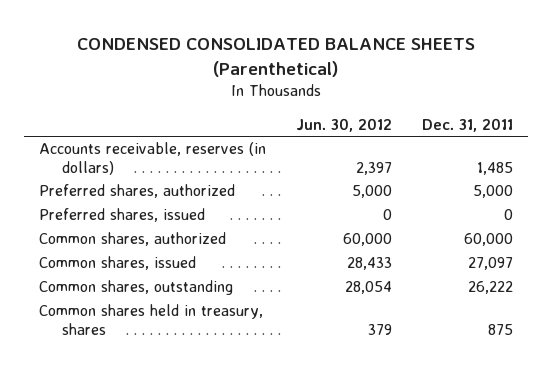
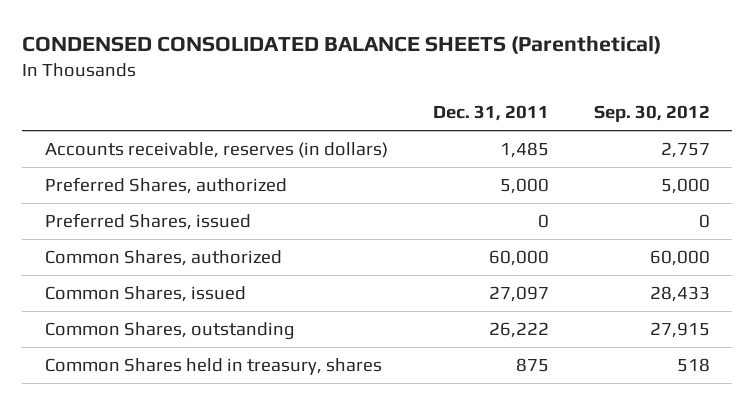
- | Jun. 30, 2012 | Dec. 31, 2011
+ | Dec. 31, 2011 | Sep. 30, 2012
- Preferred shares, authorized | 5,000 | 5,000
- Preferred shares, issued | 0 | 0
- Common shares, authorized | 60,000 | 60,000
- Common shares, issued | 28,433 | 27,097
- Common shares, outstanding | 28,054 | 26,222
- Common shares held in treasury, shares | 379 | 875
+ Preferred Shares, authorized | 5,000 | 5,000
+ Preferred Shares, issued | 0 | 0
+ Common Shares, authorized | 60,000 | 60,000
+ Common Shares, issued | 27,097 | 28,433
+ Common Shares, outstanding | 26,222 | 27,915
+ Common Shares held in treasury, shares | 875 | 518

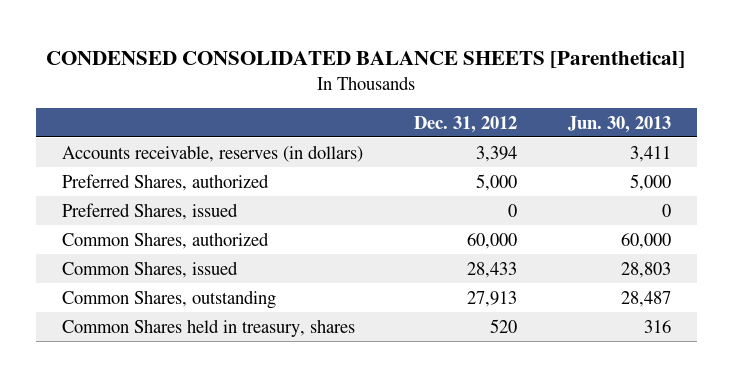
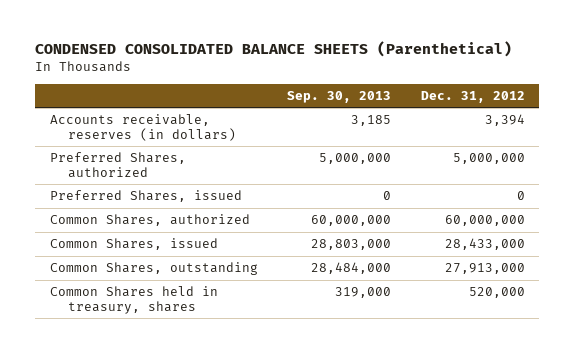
- CONDENSED CONSOLIDATED BALANCE SHEETS [Parenthetical]
+ CONDENSED CONSOLIDATED BALANCE SHEETS (Parenthetical)
- | Dec. 31, 2012 | Jun. 30, 2013
+ | Sep. 30, 2013 | Dec. 31, 2012
- Preferred Shares, authorized | 5,000 | 5,000
+ Preferred Shares, authorized | 5,000,000 | 5,000,000
- Common Shares, authorized | 60,000 | 60,000
- Common Shares, issued | 28,433 | 28,803
- Common Shares, outstanding | 27,913 | 28,487
- Common Shares held in treasury, shares | 520 | 316
+ Common Shares, authorized | 60,000,000 | 60,000,000
+ Common Shares, issued | 28,803,000 | 28,433,000
+ Common Shares, outstanding | 28,484,000 | 27,913,000
+ Common Shares held in treasury, shares | 319,000 | 520,000

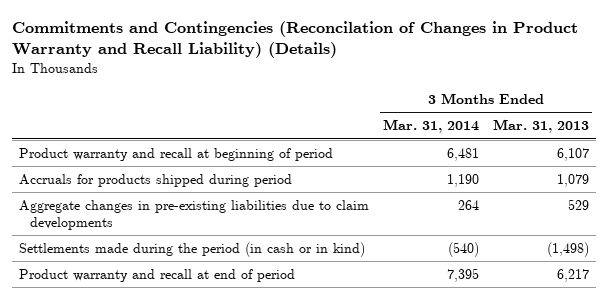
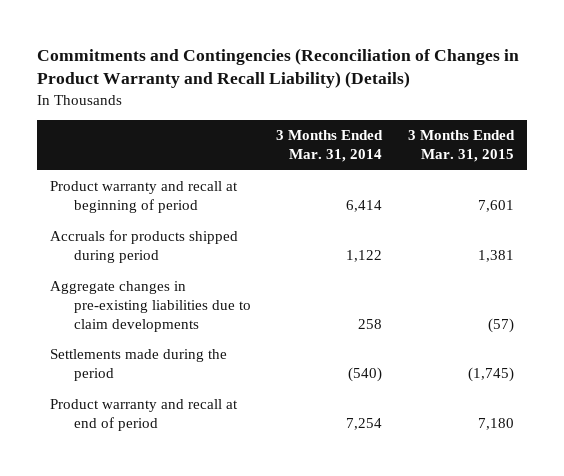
- Commitments and Contingencies (Reconcilation of Changes in Product Warranty and Recall Liability) (Details)
+ Commitments and Contingencies (Reconciliation of Changes in Product Warranty and Recall Liability) (Details)
- | 3 Months Ended Mar. 31, 2014 | 3 Months Ended Mar. 31, 2013
+ | 3 Months Ended Mar. 31, 2014 | 3 Months Ended Mar. 31, 2015
- Product warranty and recall at beginning of period | 6,481 | 6,107
- Accruals for products shipped during period | 1,190 | 1,079
- Aggregate changes in pre-existing liabilities due to claim developments | 264 | 529
- Settlements made during the period (in cash or in kind) | (540) | (1,498)
- Product warranty and recall at end of period | 7,395 | 6,217
+ Product warranty and recall at beginning of period | 6,414 | 7,601
+ Accruals for products shipped during period | 1,122 | 1,381
+ Aggregate changes in pre-existing liabilities due to claim developments | 258 | (57)
+ Settlements made during the period | (540) | (1,745)
+ Product warranty and recall at end of period | 7,254 | 7,180

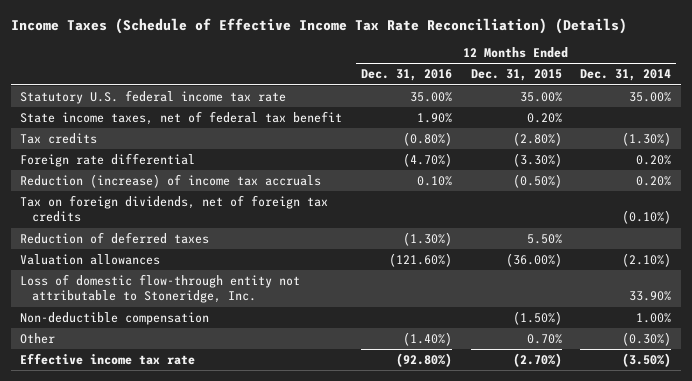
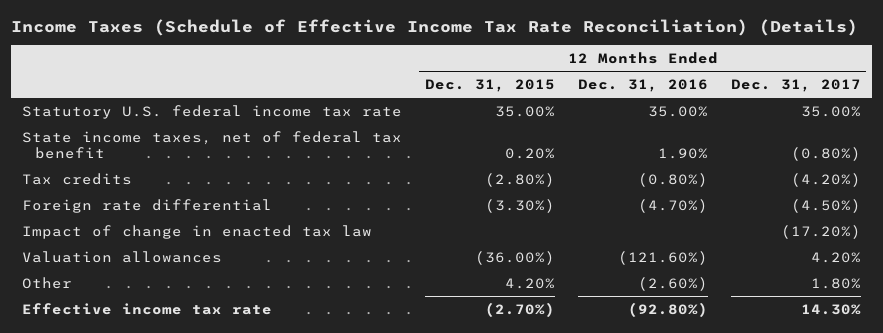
- | 12 Months Ended Dec. 31, 2016 | 12 Months Ended Dec. 31, 2015 | 12 Months Ended Dec. 31, 2014
+ | 12 Months Ended Dec. 31, 2015 | 12 Months Ended Dec. 31, 2016 | 12 Months Ended Dec. 31, 2017
- Reduction (increase) of income tax accruals | 0.10% | (0.50%) | 0.20%
- Tax on foreign dividends, net of foreign tax credits | | | (0.10%)
- Reduction of deferred taxes | (1.30%) | 5.50% |
+ Impact of change in enacted tax law | | | (17.20%)
- Loss of domestic flow-through entity not attributable to Stoneridge, Inc. | | | 33.90%
- Non-deductible compensation | | (1.50%) | 1.00%
- Other | (1.40%) | 0.70% | (0.30%)
+ Other | 4.20% | (2.60%) | 1.80%

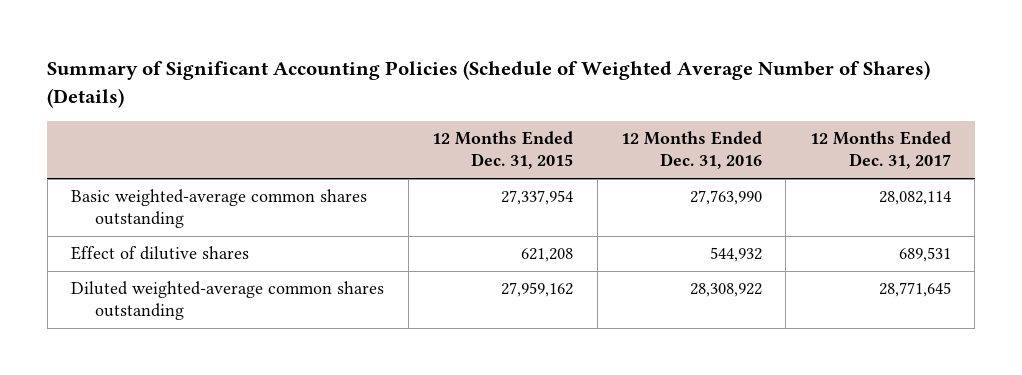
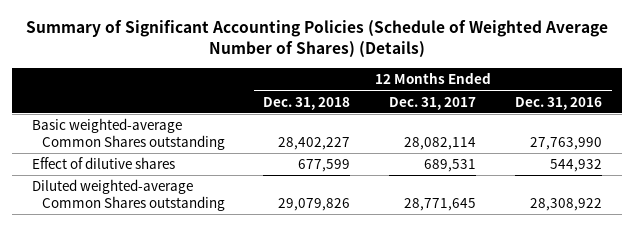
- | 12 Months Ended Dec. 31, 2015 | 12 Months Ended Dec. 31, 2016 | 12 Months Ended Dec. 31, 2017
+ | 12 Months Ended Dec. 31, 2018 | 12 Months Ended Dec. 31, 2017 | 12 Months Ended Dec. 31, 2016
- Basic weighted-average common shares outstanding | 27,337,954 | 27,763,990 | 28,082,114
+ Basic weighted-average Common Shares outstanding | 28,402,227 | 28,082,114 | 27,763,990
- Diluted weighted-average common shares outstanding | 27,959,162 | 28,308,922 | 28,771,645
+ Diluted weighted-average Common Shares outstanding | 29,079,826 | 28,771,645 | 28,308,922

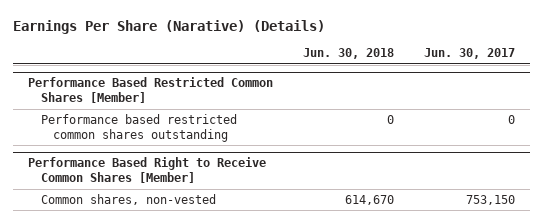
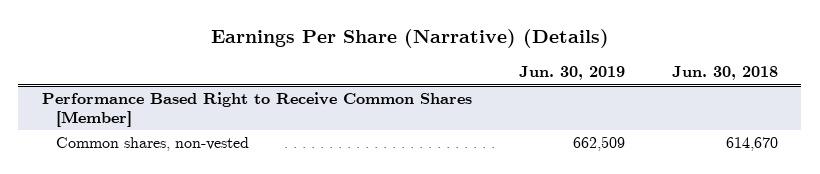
- Earnings Per Share (Narative) (Details)
+ Earnings Per Share (Narrative) (Details)
- | Jun. 30, 2018 | Jun. 30, 2017
+ | Jun. 30, 2019 | Jun. 30, 2018
- Performance Based Restricted Common Shares [Member]
- Performance based restricted common shares outstanding | 0 | 0

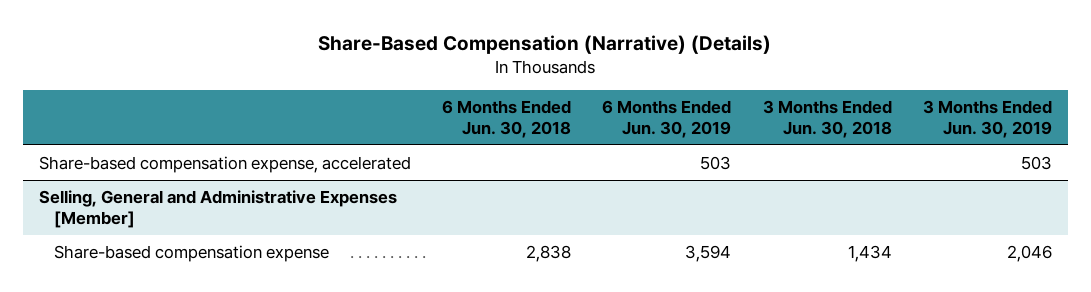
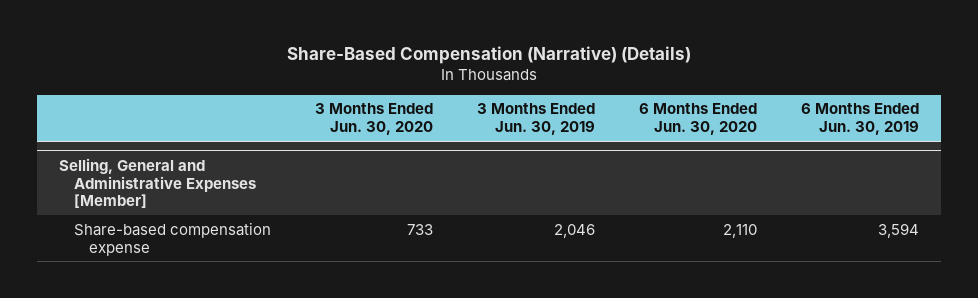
- | 6 Months Ended Jun. 30, 2018 | 6 Months Ended Jun. 30, 2019 | 3 Months Ended Jun. 30, 2018 | 3 Months Ended Jun. 30, 2019
+ | 3 Months Ended Jun. 30, 2020 | 3 Months Ended Jun. 30, 2019 | 6 Months Ended Jun. 30, 2020 | 6 Months Ended Jun. 30, 2019
- Share-based compensation expense, accelerated | | 503 | | 503

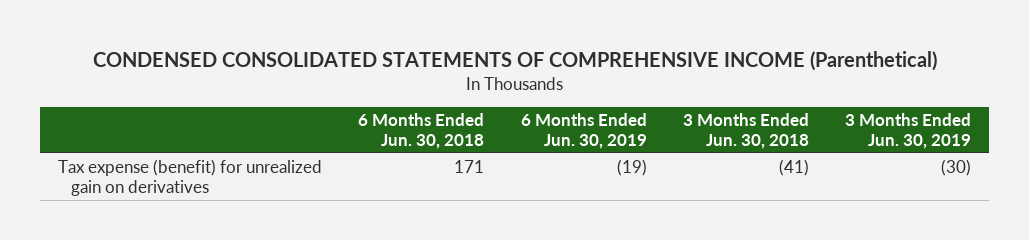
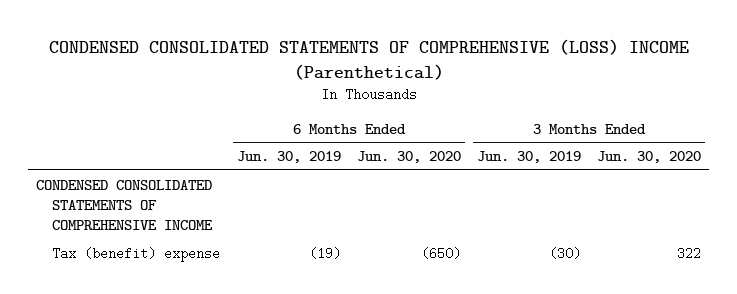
- CONDENSED CONSOLIDATED STATEMENTS OF COMPREHENSIVE INCOME (Parenthetical)
+ CONDENSED CONSOLIDATED STATEMENTS OF COMPREHENSIVE (LOSS) INCOME (Parenthetical)
- | 6 Months Ended Jun. 30, 2018 | 6 Months Ended Jun. 30, 2019 | 3 Months Ended Jun. 30, 2018 | 3 Months Ended Jun. 30, 2019
+ | 6 Months Ended Jun. 30, 2019 | 6 Months Ended Jun. 30, 2020 | 3 Months Ended Jun. 30, 2019 | 3 Months Ended Jun. 30, 2020
- Tax expense (benefit) for unrealized gain on derivatives | 171 | (19) | (41) | (30)
+ CONDENSED CONSOLIDATED STATEMENTS OF COMPREHENSIVE INCOME
+ Tax (benefit) expense | (19) | (650) | (30) | 322

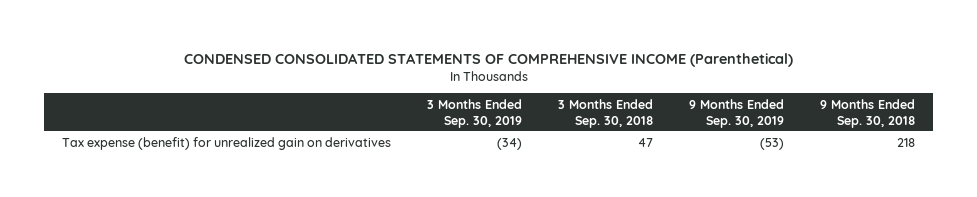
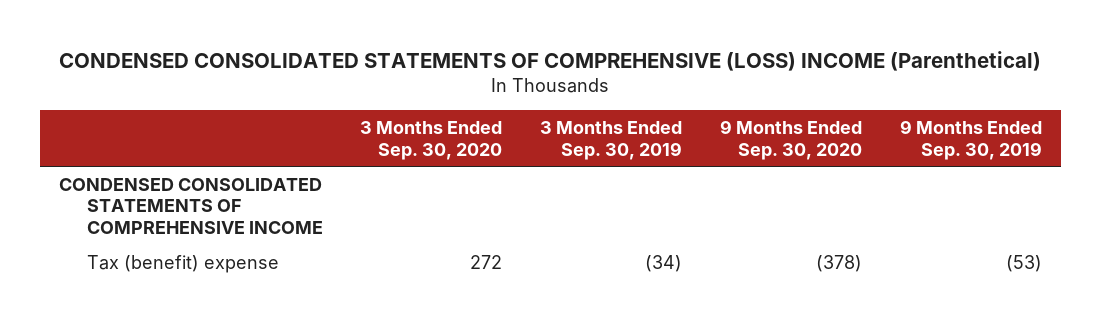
- CONDENSED CONSOLIDATED STATEMENTS OF COMPREHENSIVE INCOME (Parenthetical)
+ CONDENSED CONSOLIDATED STATEMENTS OF COMPREHENSIVE (LOSS) INCOME (Parenthetical)
- | 3 Months Ended Sep. 30, 2019 | 3 Months Ended Sep. 30, 2018 | 9 Months Ended Sep. 30, 2019 | 9 Months Ended Sep. 30, 2018
+ | 3 Months Ended Sep. 30, 2020 | 3 Months Ended Sep. 30, 2019 | 9 Months Ended Sep. 30, 2020 | 9 Months Ended Sep. 30, 2019
- Tax expense (benefit) for unrealized gain on derivatives | (34) | 47 | (53) | 218
+ CONDENSED CONSOLIDATED STATEMENTS OF COMPREHENSIVE INCOME
+ Tax (benefit) expense | 272 | (34) | (378) | (53)

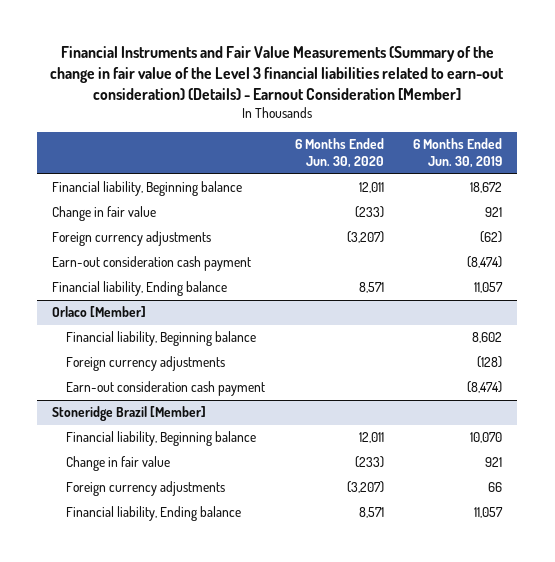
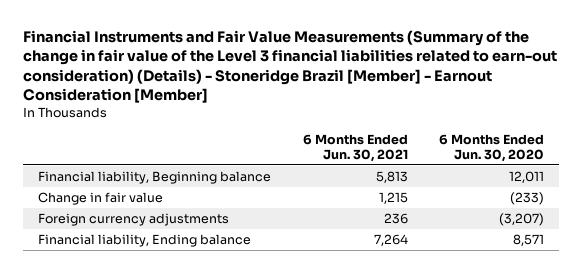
- Financial Instruments and Fair Value Measurements (Summary of the change in fair value of the Level 3 financial liabilities related to earn-out consideration) (Details) - Earnout Consideration [Member]
+ Financial Instruments and Fair Value Measurements (Summary of the change in fair value of the Level 3 financial liabilities related to earn-out consideration) (Details) - Stoneridge Brazil [Member] - Earnout Consideration [Member]
- | 6 Months Ended Jun. 30, 2020 | 6 Months Ended Jun. 30, 2019
+ | 6 Months Ended Jun. 30, 2021 | 6 Months Ended Jun. 30, 2020
- Earn-out consideration cash payment | | (8,474)
- Orlaco [Member]
- Financial liability, Beginning balance | | 8,602
- Foreign currency adjustments | | (128)
- Earn-out consideration cash payment | | (8,474)
- Stoneridge Brazil [Member]
- Financial liability, Beginning balance | 12,011 | 10,070
- Change in fair value | (233) | 921
- Foreign currency adjustments | (3,207) | 66
- Financial liability, Ending balance | 8,571 | 11,057

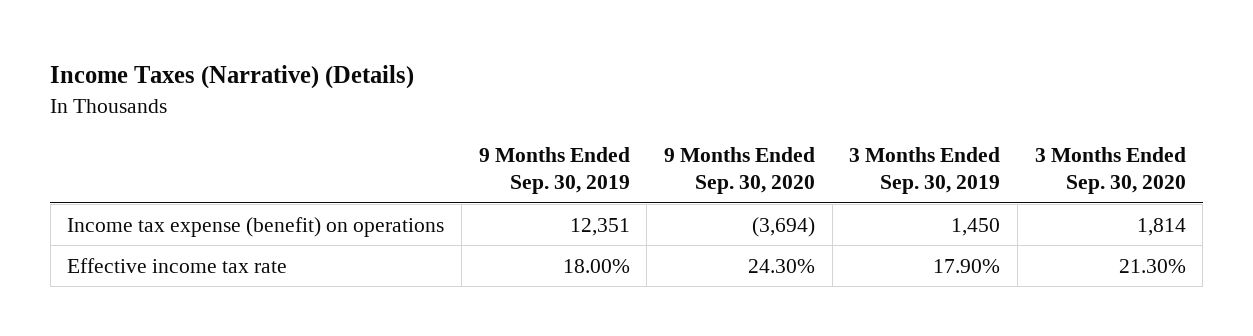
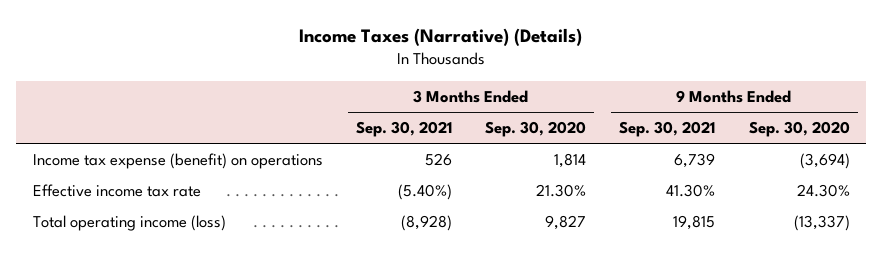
- | 9 Months Ended Sep. 30, 2019 | 9 Months Ended Sep. 30, 2020 | 3 Months Ended Sep. 30, 2019 | 3 Months Ended Sep. 30, 2020
+ | 3 Months Ended Sep. 30, 2021 | 3 Months Ended Sep. 30, 2020 | 9 Months Ended Sep. 30, 2021 | 9 Months Ended Sep. 30, 2020
+ Total operating income (loss) | (8,928) | 9,827 | 19,815 | (13,337)

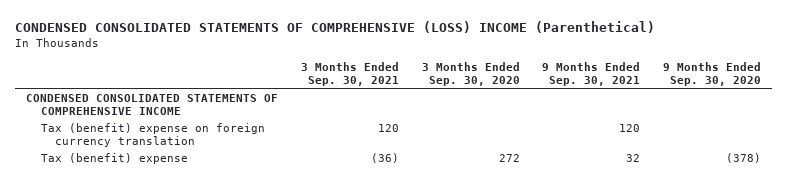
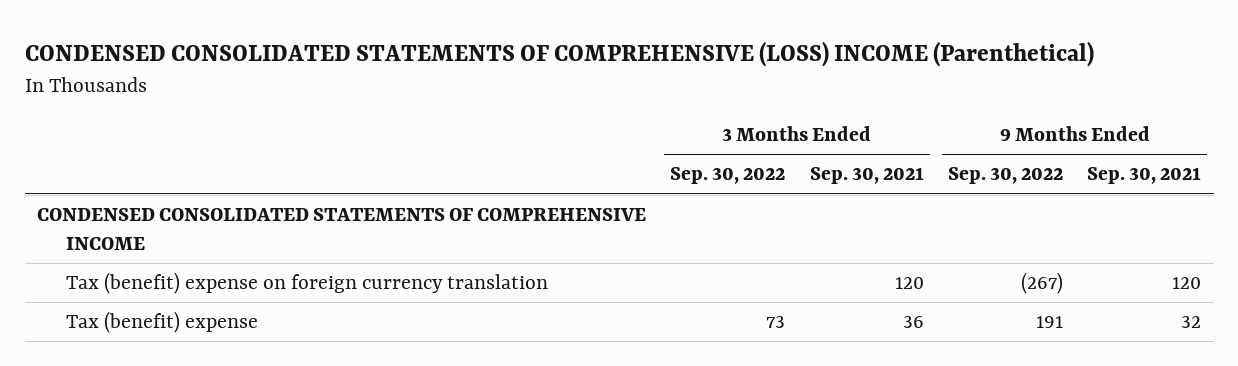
- | 3 Months Ended Sep. 30, 2021 | 3 Months Ended Sep. 30, 2020 | 9 Months Ended Sep. 30, 2021 | 9 Months Ended Sep. 30, 2020
+ | 3 Months Ended Sep. 30, 2022 | 3 Months Ended Sep. 30, 2021 | 9 Months Ended Sep. 30, 2022 | 9 Months Ended Sep. 30, 2021
- Tax (benefit) expense | (36) | 272 | 32 | (378)
+ Tax (benefit) expense | 73 | 36 | 191 | 32

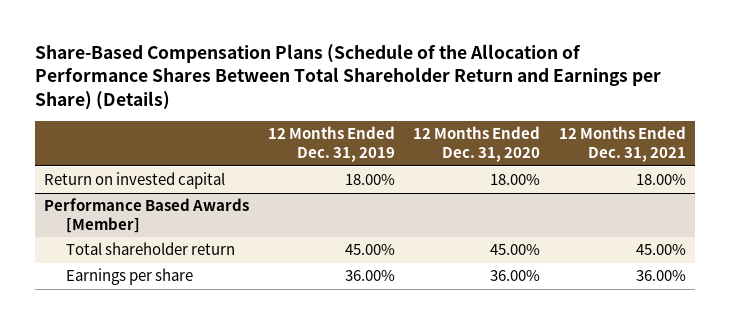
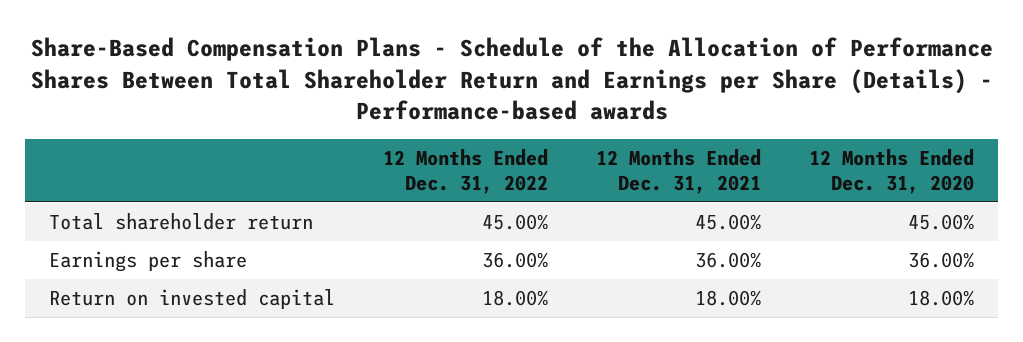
- Share-Based Compensation Plans (Schedule of the Allocation of Performance Shares Between Total Shareholder Return and Earnings per Share) (Details)
+ Share-Based Compensation Plans - Schedule of the Allocation of Performance Shares Between Total Shareholder Return and Earnings per Share (Details) - Performance-based awards
- | 12 Months Ended Dec. 31, 2019 | 12 Months Ended Dec. 31, 2020 | 12 Months Ended Dec. 31, 2021
+ | 12 Months Ended Dec. 31, 2022 | 12 Months Ended Dec. 31, 2021 | 12 Months Ended Dec. 31, 2020
- Performance Based Awards [Member]
moved down: Return on invested capital | 18.00% | 18.00% | 18.00%

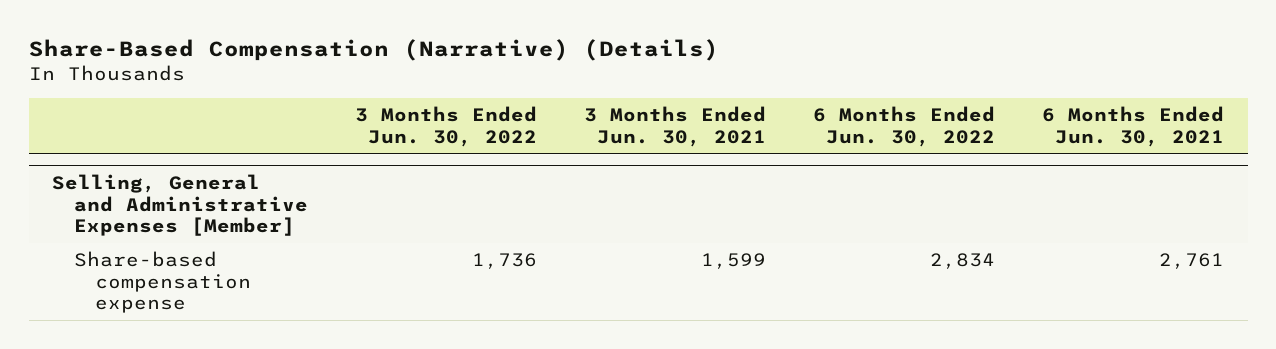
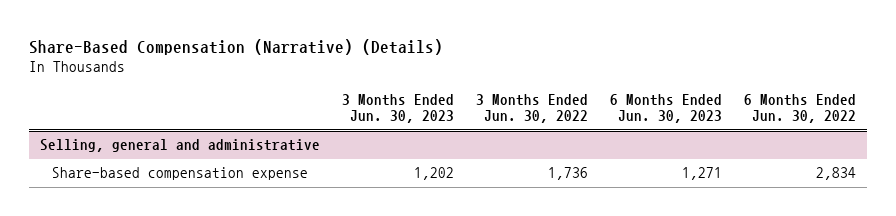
- | 3 Months Ended Jun. 30, 2022 | 3 Months Ended Jun. 30, 2021 | 6 Months Ended Jun. 30, 2022 | 6 Months Ended Jun. 30, 2021
+ | 3 Months Ended Jun. 30, 2023 | 3 Months Ended Jun. 30, 2022 | 6 Months Ended Jun. 30, 2023 | 6 Months Ended Jun. 30, 2022
- Selling, General and Administrative Expenses [Member]
+ Selling, general and administrative

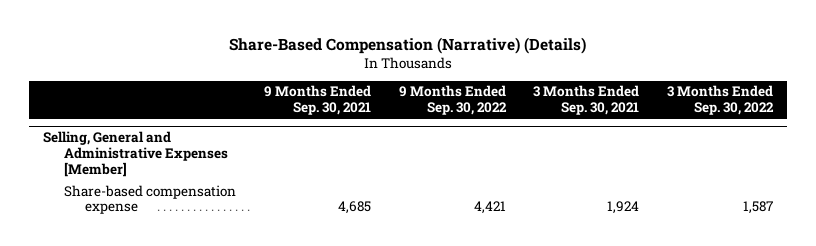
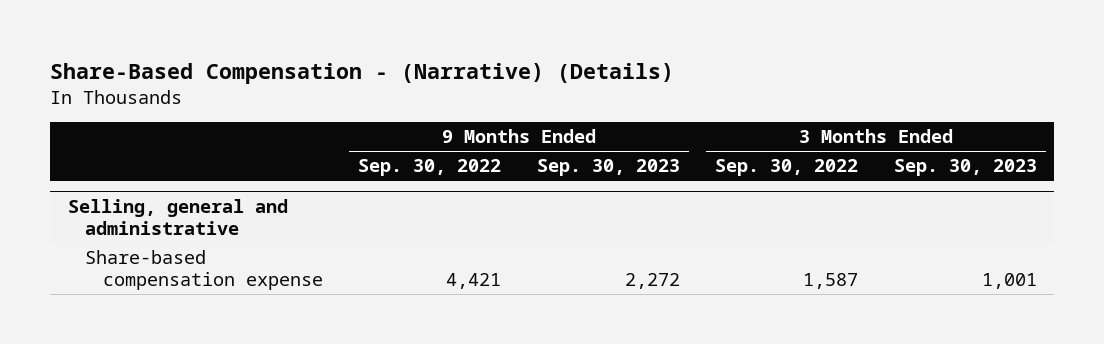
- Share-Based Compensation (Narrative) (Details)
+ Share-Based Compensation - (Narrative) (Details)
- | 9 Months Ended Sep. 30, 2021 | 9 Months Ended Sep. 30, 2022 | 3 Months Ended Sep. 30, 2021 | 3 Months Ended Sep. 30, 2022
+ | 9 Months Ended Sep. 30, 2022 | 9 Months Ended Sep. 30, 2023 | 3 Months Ended Sep. 30, 2022 | 3 Months Ended Sep. 30, 2023
- Selling, General and Administrative Expenses [Member]
+ Selling, general and administrative

